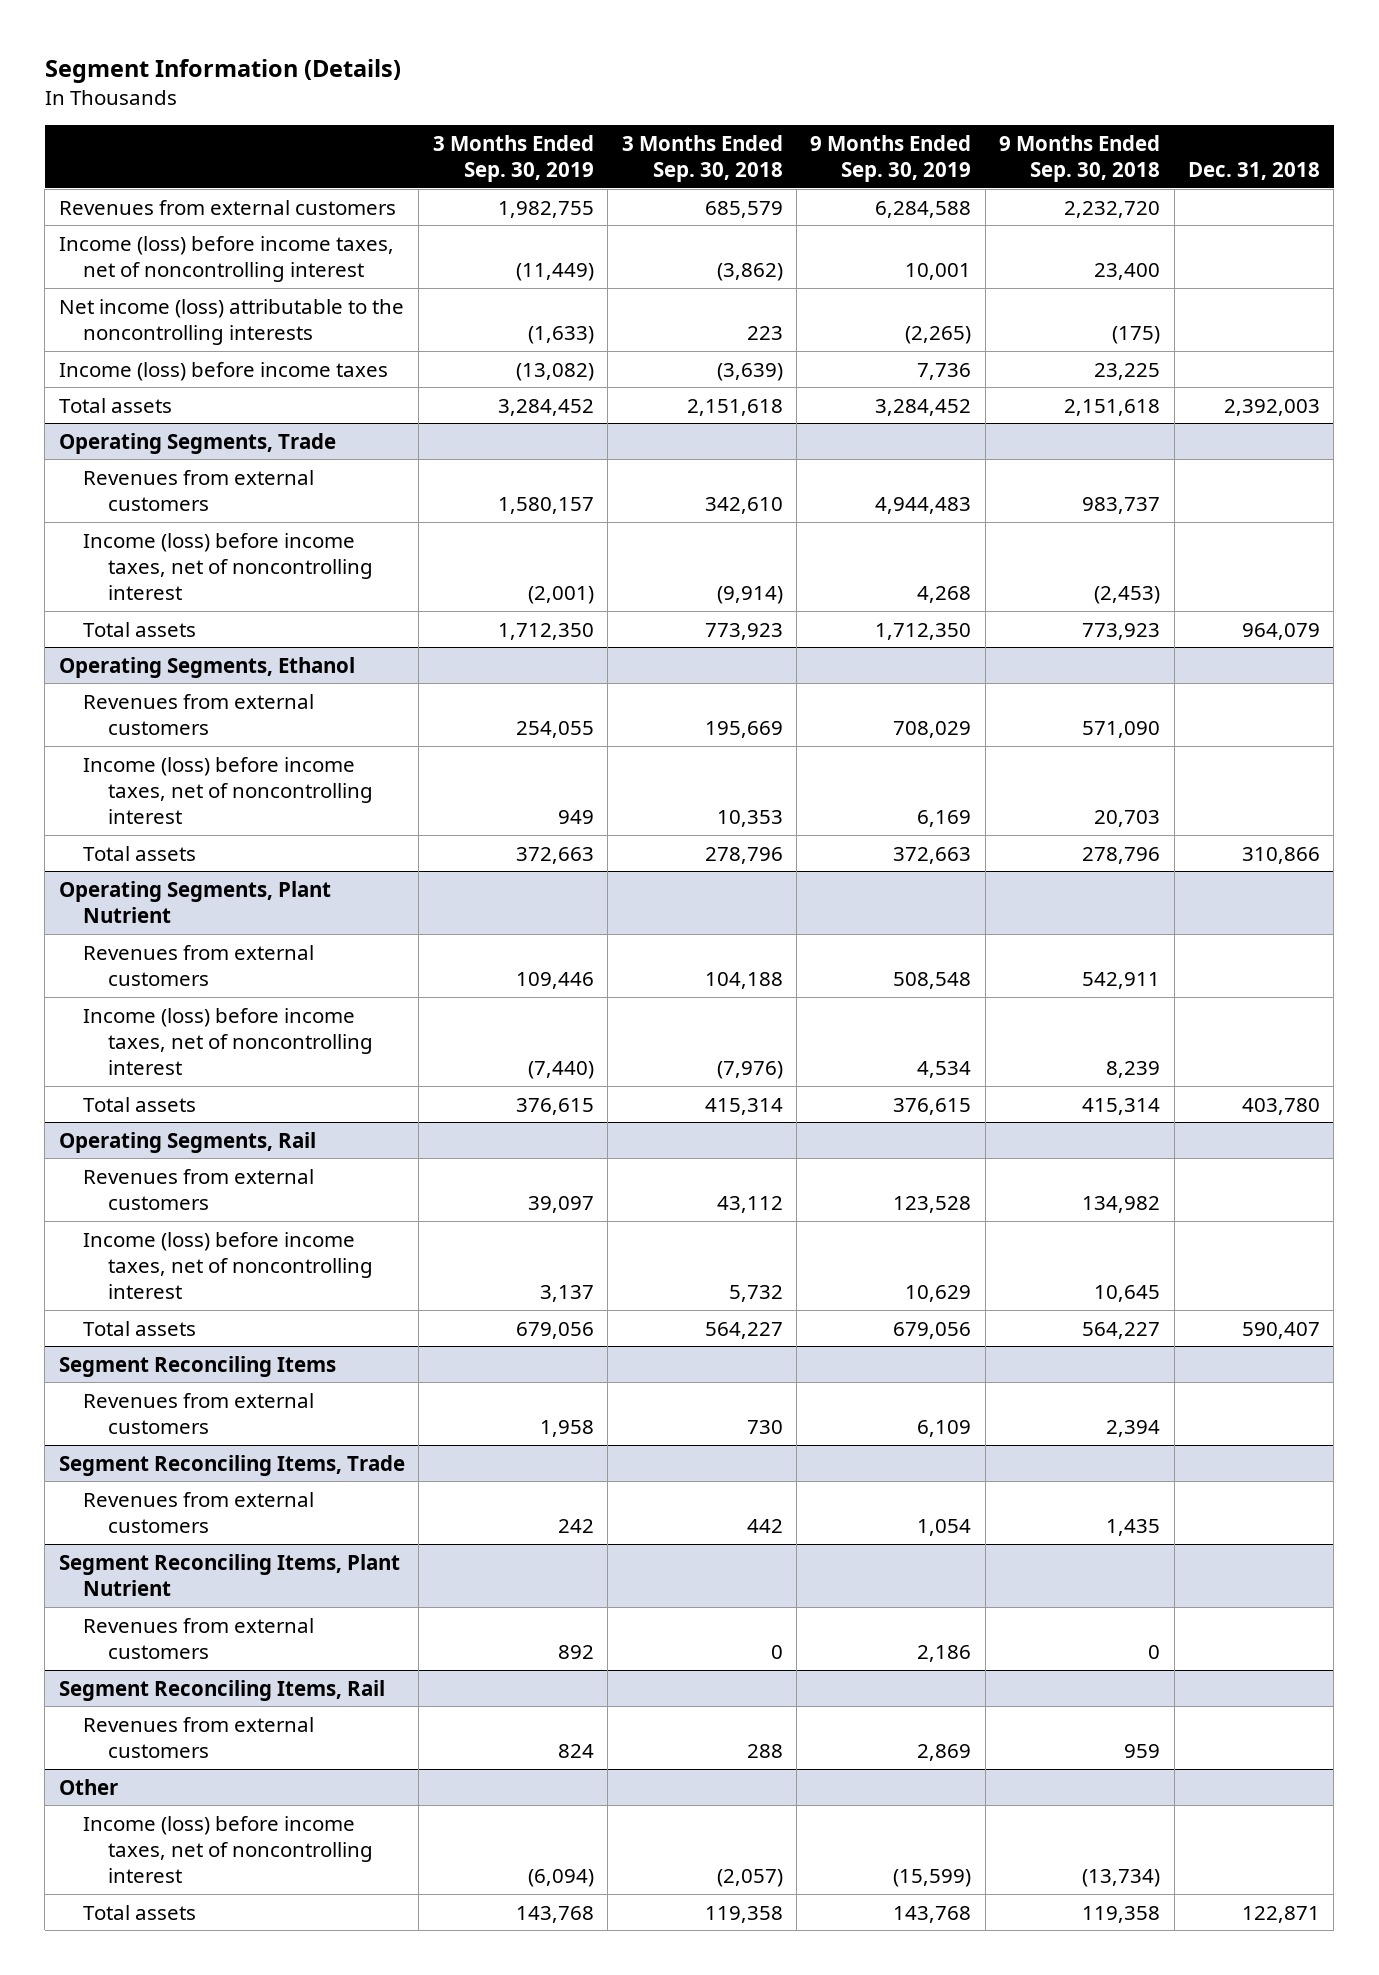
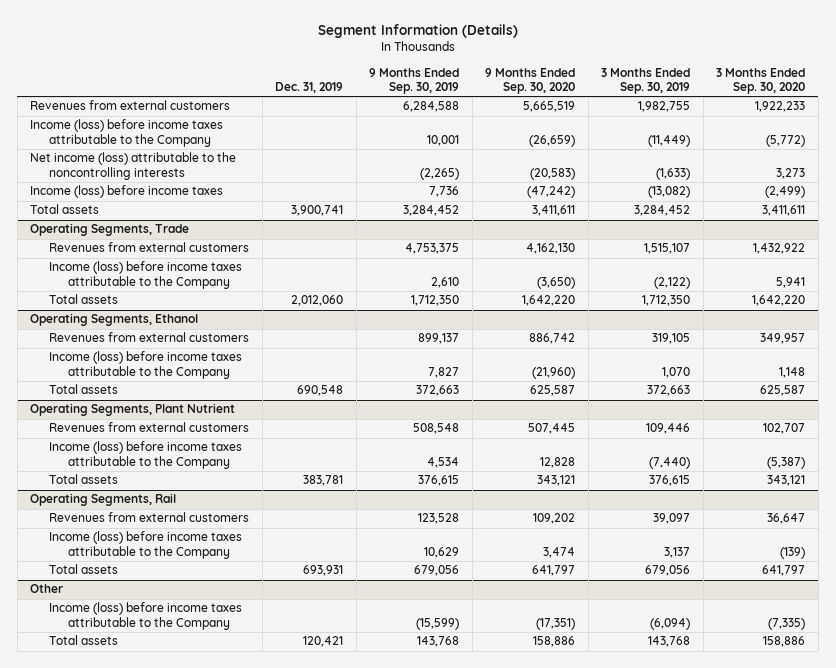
- | 3 Months Ended Sep. 30, 2019 | 3 Months Ended Sep. 30, 2018 | 9 Months Ended Sep. 30, 2019 | 9 Months Ended Sep. 30, 2018 | Dec. 31, 2018
+ | Dec. 31, 2019 | 9 Months Ended Sep. 30, 2019 | 9 Months Ended Sep. 30, 2020 | 3 Months Ended Sep. 30, 2019 | 3 Months Ended Sep. 30, 2020
- Income (loss) before income taxes, net of noncontrolling interest | (11,449) | (3,862) | 10,001 | 23,400 |
+ Income (loss) before income taxes attributable to the Company | | 10,001 | (26,659) | (11,449) | (5,772)
@ Operating Segments, Trade
- Revenues from external customers | 1,580,157 | 342,610 | 4,944,483 | 983,737 |
- Income (loss) before income taxes, net of noncontrolling interest | (2,001) | (9,914) | 4,268 | (2,453) |
+ Revenues from external customers | | 4,753,375 | 4,162,130 | 1,515,107 | 1,432,922
+ Income (loss) before income taxes attributable to the Company | | 2,610 | (3,650) | (2,122) | 5,941
@ Operating Segments, Ethanol
- Revenues from external customers | 254,055 | 195,669 | 708,029 | 571,090 |
- Income (loss) before income taxes, net of noncontrolling interest | 949 | 10,353 | 6,169 | 20,703 |
+ Revenues from external customers | | 899,137 | 886,742 | 319,105 | 349,957
+ Income (loss) before income taxes attributable to the Company | | 7,827 | (21,960) | 1,070 | 1,148
@ Operating Segments, Plant Nutrient
- Income (loss) before income taxes, net of noncontrolling interest | (7,440) | (7,976) | 4,534 | 8,239 |
+ Income (loss) before income taxes attributable to the Company | | 4,534 | 12,828 | (7,440) | (5,387)
@ Operating Segments, Rail
- Income (loss) before income taxes, net of noncontrolling interest | 3,137 | 5,732 | 10,629 | 10,645 |
+ Income (loss) before income taxes attributable to the Company | | 10,629 | 3,474 | 3,137 | (139)
- Segment Reconciling Items
- Revenues from external customers | 1,958 | 730 | 6,109 | 2,394 |
- Segment Reconciling Items, Trade
- Revenues from external customers | 242 | 442 | 1,054 | 1,435 |
- Segment Reconciling Items, Plant Nutrient
- Revenues from external customers | 892 | 0 | 2,186 | 0 |
- Segment Reconciling Items, Rail
- Revenues from external customers | 824 | 288 | 2,869 | 959 |
@ Other
- Income (loss) before income taxes, net of noncontrolling interest | (6,094) | (2,057) | (15,599) | (13,734) |
+ Income (loss) before income taxes attributable to the Company | | (15,599) | (17,351) | (6,094) | (7,335)

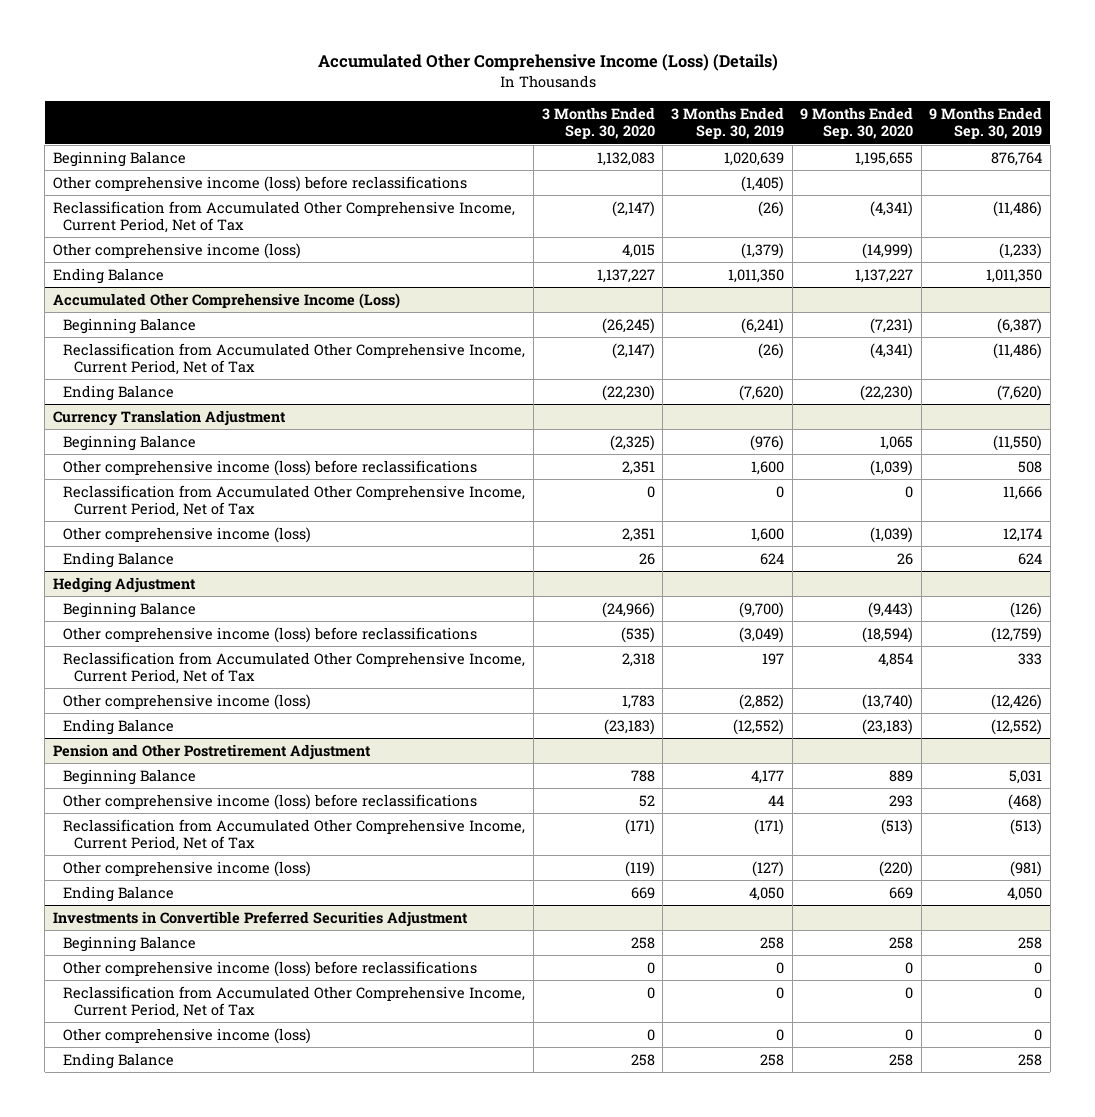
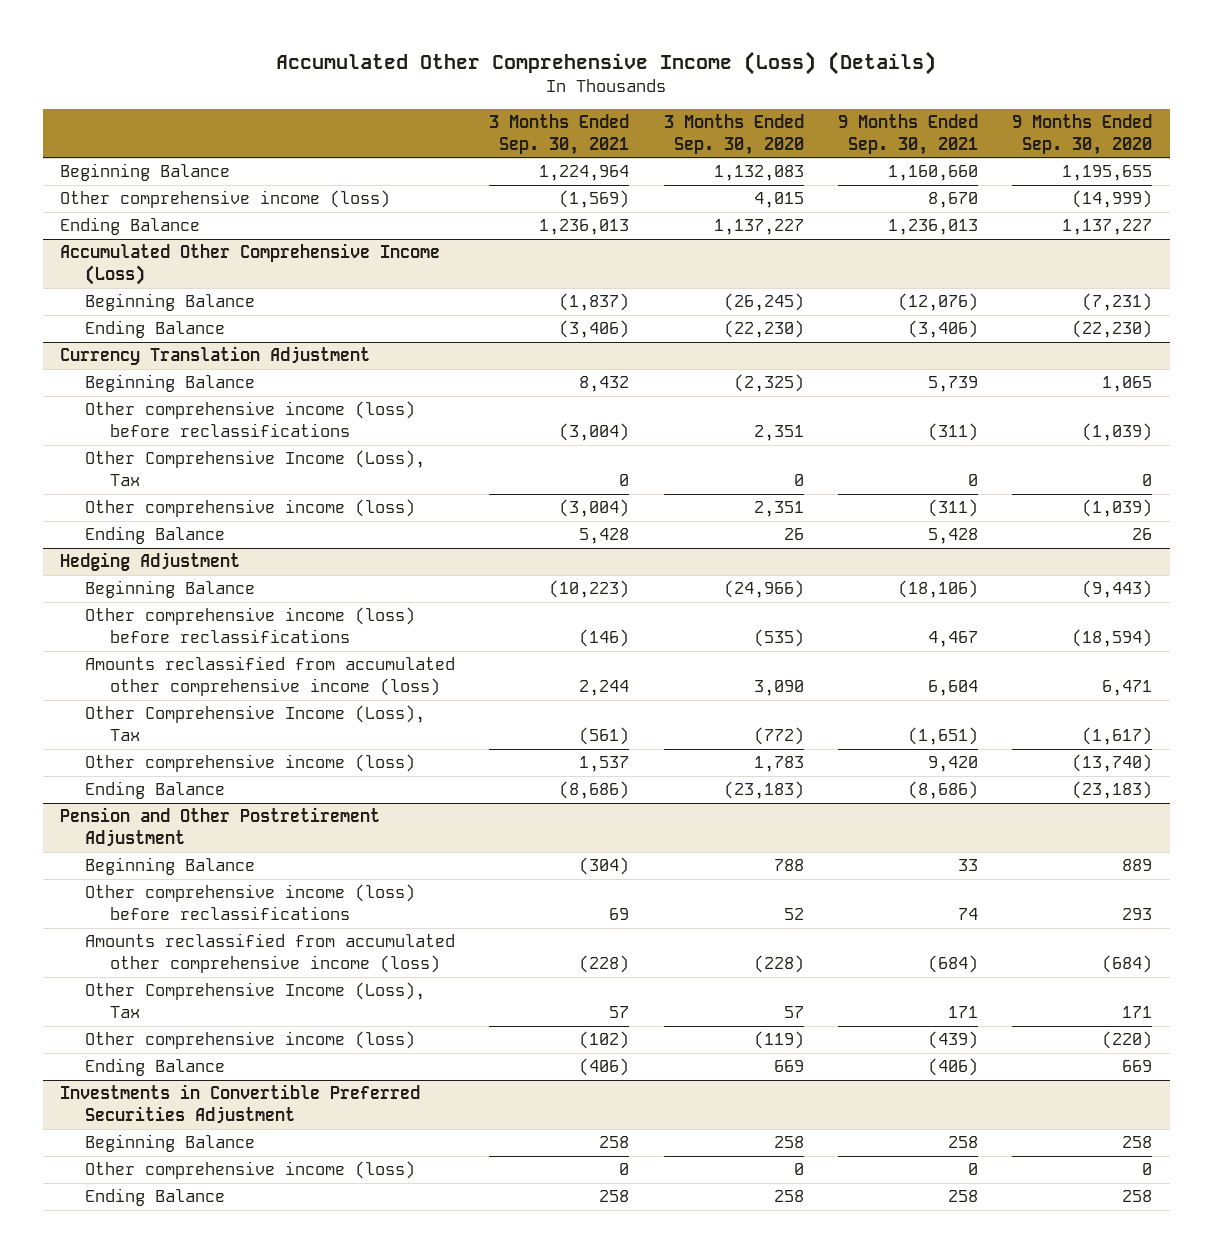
- | 3 Months Ended Sep. 30, 2020 | 3 Months Ended Sep. 30, 2019 | 9 Months Ended Sep. 30, 2020 | 9 Months Ended Sep. 30, 2019
+ | 3 Months Ended Sep. 30, 2021 | 3 Months Ended Sep. 30, 2020 | 9 Months Ended Sep. 30, 2021 | 9 Months Ended Sep. 30, 2020
- Other comprehensive income (loss) before reclassifications | | (1,405) | |
- Reclassification from Accumulated Other Comprehensive Income, Current Period, Net of Tax | (2,147) | (26) | (4,341) | (11,486)
@ Accumulated Other Comprehensive Income (Loss)
- Reclassification from Accumulated Other Comprehensive Income, Current Period, Net of Tax | (2,147) | (26) | (4,341) | (11,486)
@ Currency Translation Adjustment
- Reclassification from Accumulated Other Comprehensive Income, Current Period, Net of Tax | 0 | 0 | 0 | 11,666
+ Other Comprehensive Income (Loss), Tax | 0 | 0 | 0 | 0
@ Hedging Adjustment
- Reclassification from Accumulated Other Comprehensive Income, Current Period, Net of Tax | 2,318 | 197 | 4,854 | 333
+ Amounts reclassified from accumulated other comprehensive income (loss) | 2,244 | 3,090 | 6,604 | 6,471
+ Other Comprehensive Income (Loss), Tax | (561) | (772) | (1,651) | (1,617)
@ Pension and Other Postretirement Adjustment
- Reclassification from Accumulated Other Comprehensive Income, Current Period, Net of Tax | (171) | (171) | (513) | (513)
+ Amounts reclassified from accumulated other comprehensive income (loss) | (228) | (228) | (684) | (684)
+ Other Comprehensive Income (Loss), Tax | 57 | 57 | 171 | 171
@ Investments in Convertible Preferred Securities Adjustment
- Other comprehensive income (loss) before reclassifications | 0 | 0 | 0 | 0
- Reclassification from Accumulated Other Comprehensive Income, Current Period, Net of Tax | 0 | 0 | 0 | 0

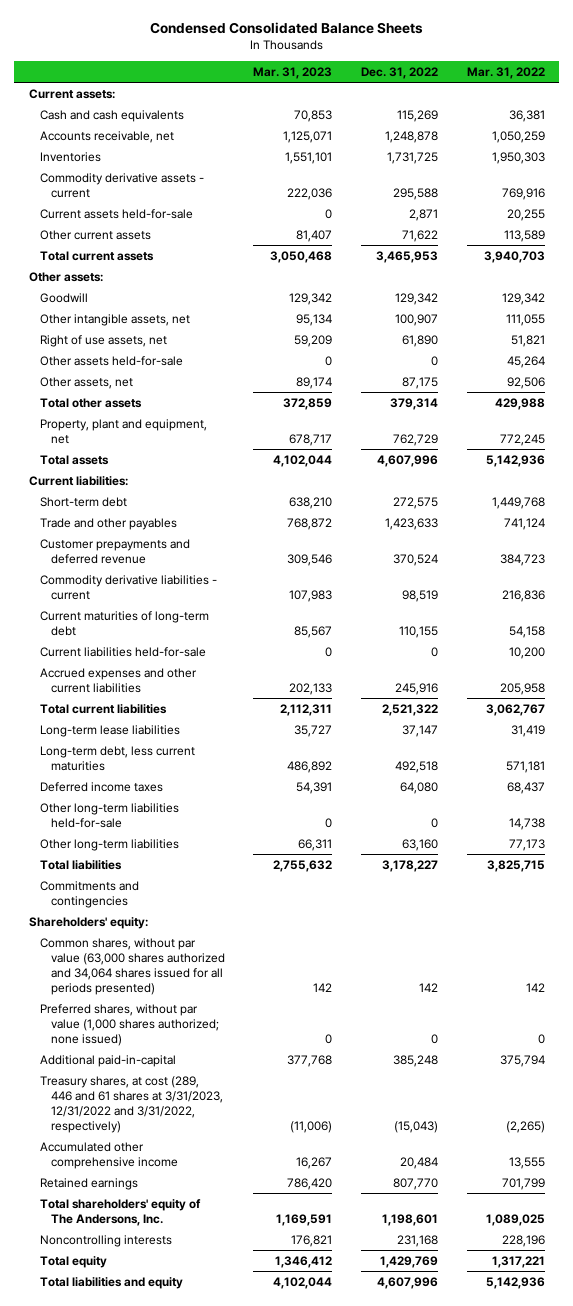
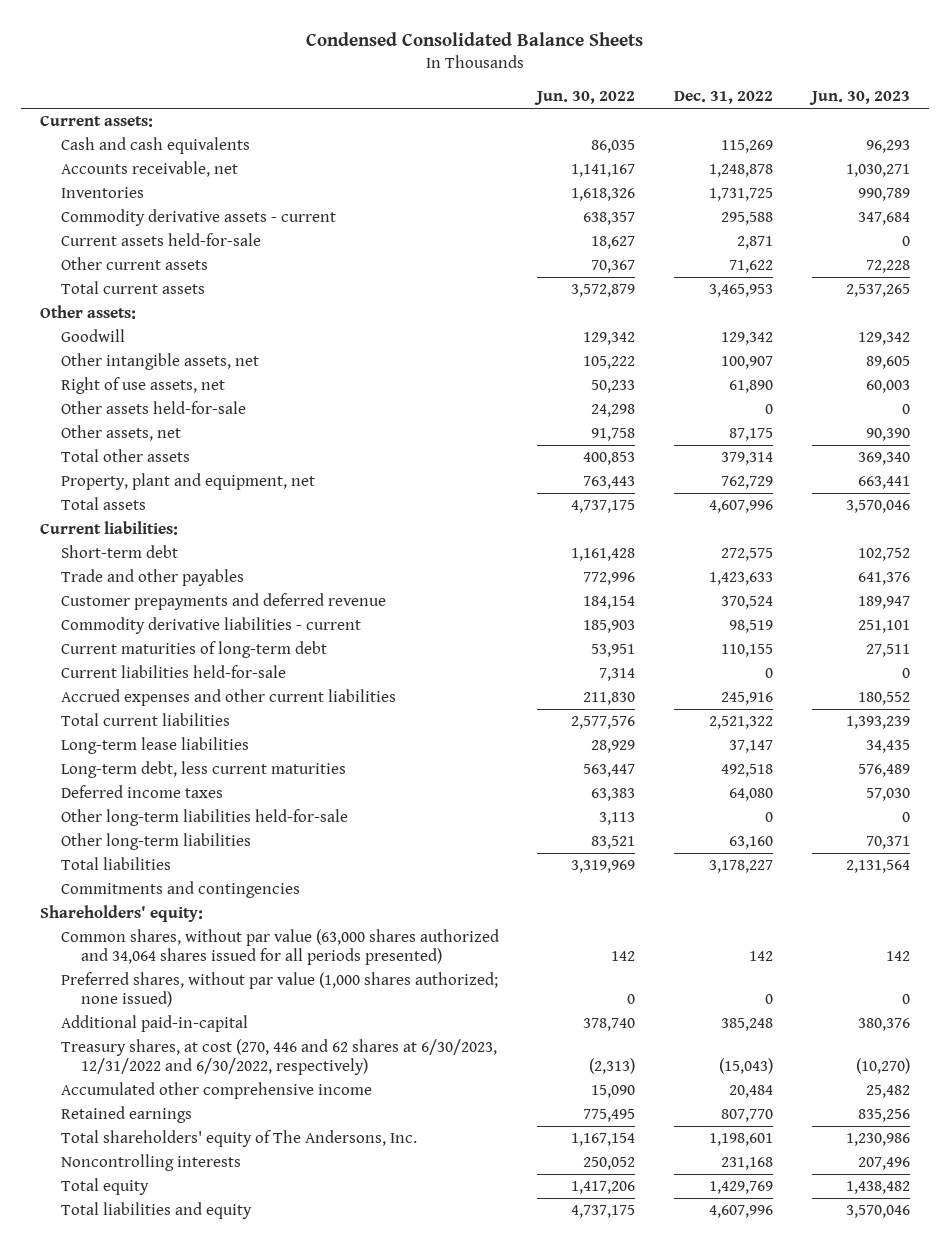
- | Mar. 31, 2023 | Dec. 31, 2022 | Mar. 31, 2022
+ | Jun. 30, 2022 | Dec. 31, 2022 | Jun. 30, 2023
- Treasury shares, at cost (289, 446 and 61 shares at 3/31/2023, 12/31/2022 and 3/31/2022, respectively) | (11,006) | (15,043) | (2,265)
+ Treasury shares, at cost (270, 446 and 62 shares at 6/30/2023, 12/31/2022 and 6/30/2022, respectively) | (2,313) | (15,043) | (10,270)

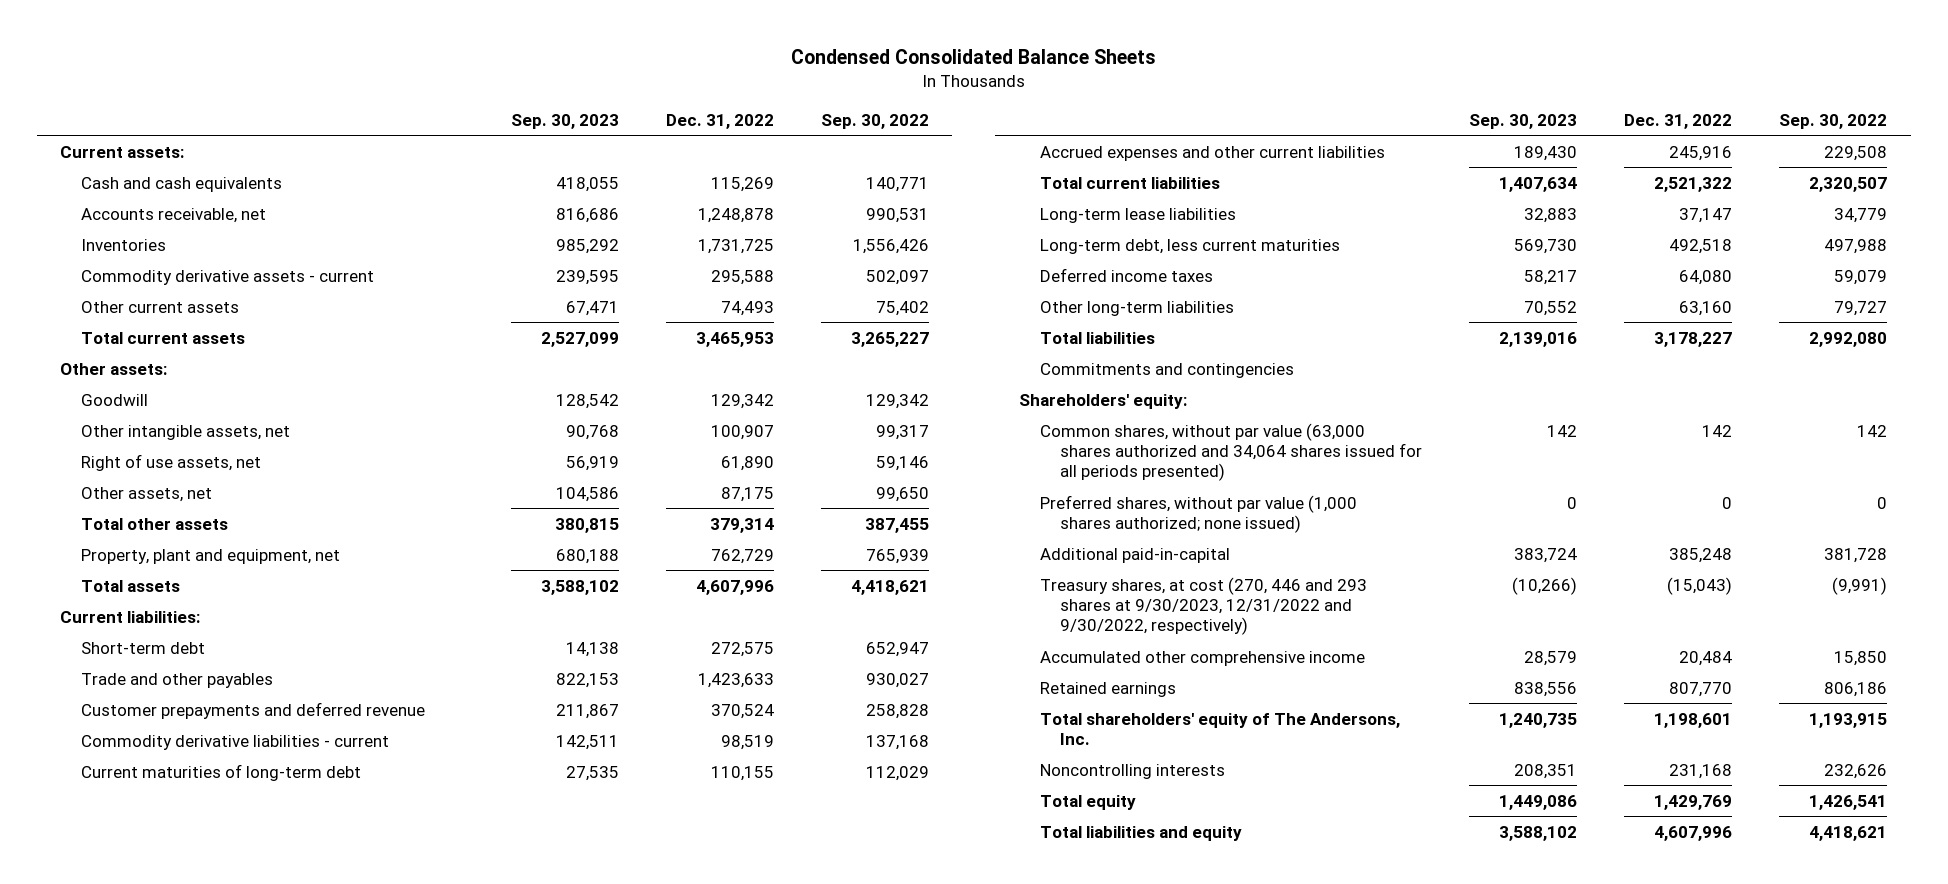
- | Jun. 30, 2022 | Dec. 31, 2022 | Jun. 30, 2023
+ | Sep. 30, 2023 | Dec. 31, 2022 | Sep. 30, 2022
- Current assets held-for-sale | 18,627 | 2,871 | 0
- Other current assets | 70,367 | 71,622 | 72,228
+ Other current assets | 67,471 | 74,493 | 75,402
- Other assets held-for-sale | 24,298 | 0 | 0
- Current liabilities held-for-sale | 7,314 | 0 | 0
- Other long-term liabilities held-for-sale | 3,113 | 0 | 0
- Treasury shares, at cost (270, 446 and 62 shares at 6/30/2023, 12/31/2022 and 6/30/2022, respectively) | (2,313) | (15,043) | (10,270)
+ Treasury shares, at cost (270, 446 and 293 shares at 9/30/2023, 12/31/2022 and 9/30/2022, respectively) | (10,266) | (15,043) | (9,991)

